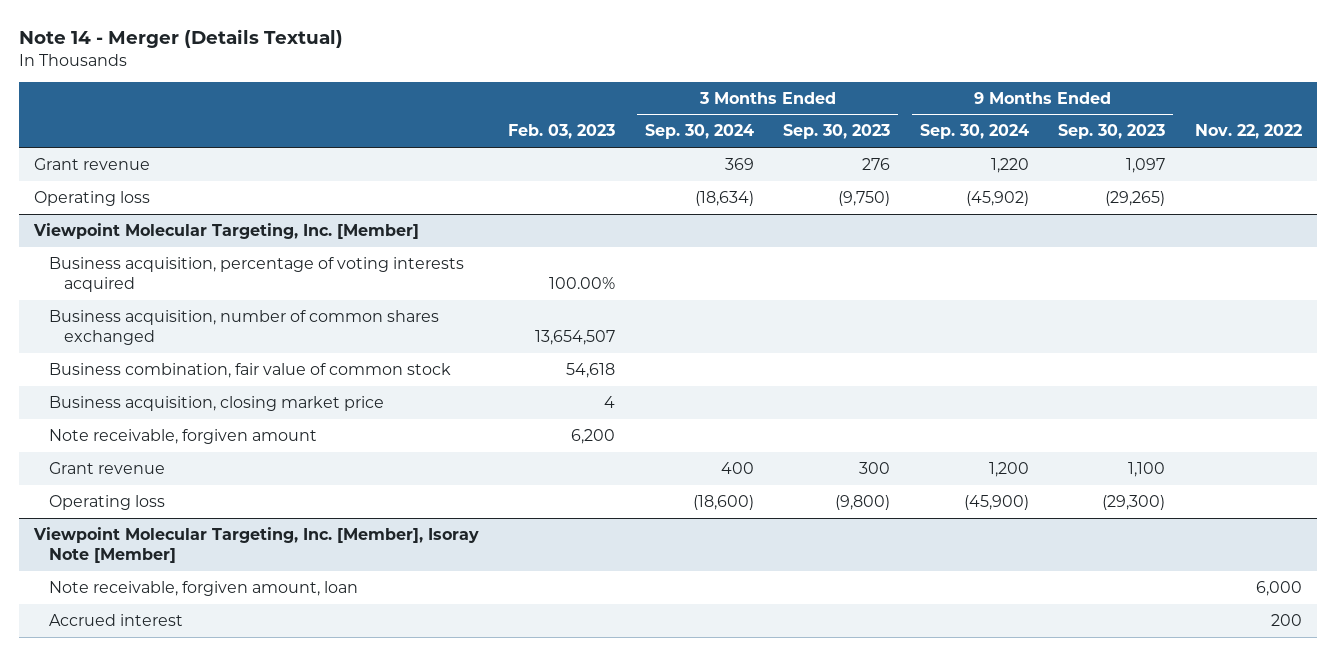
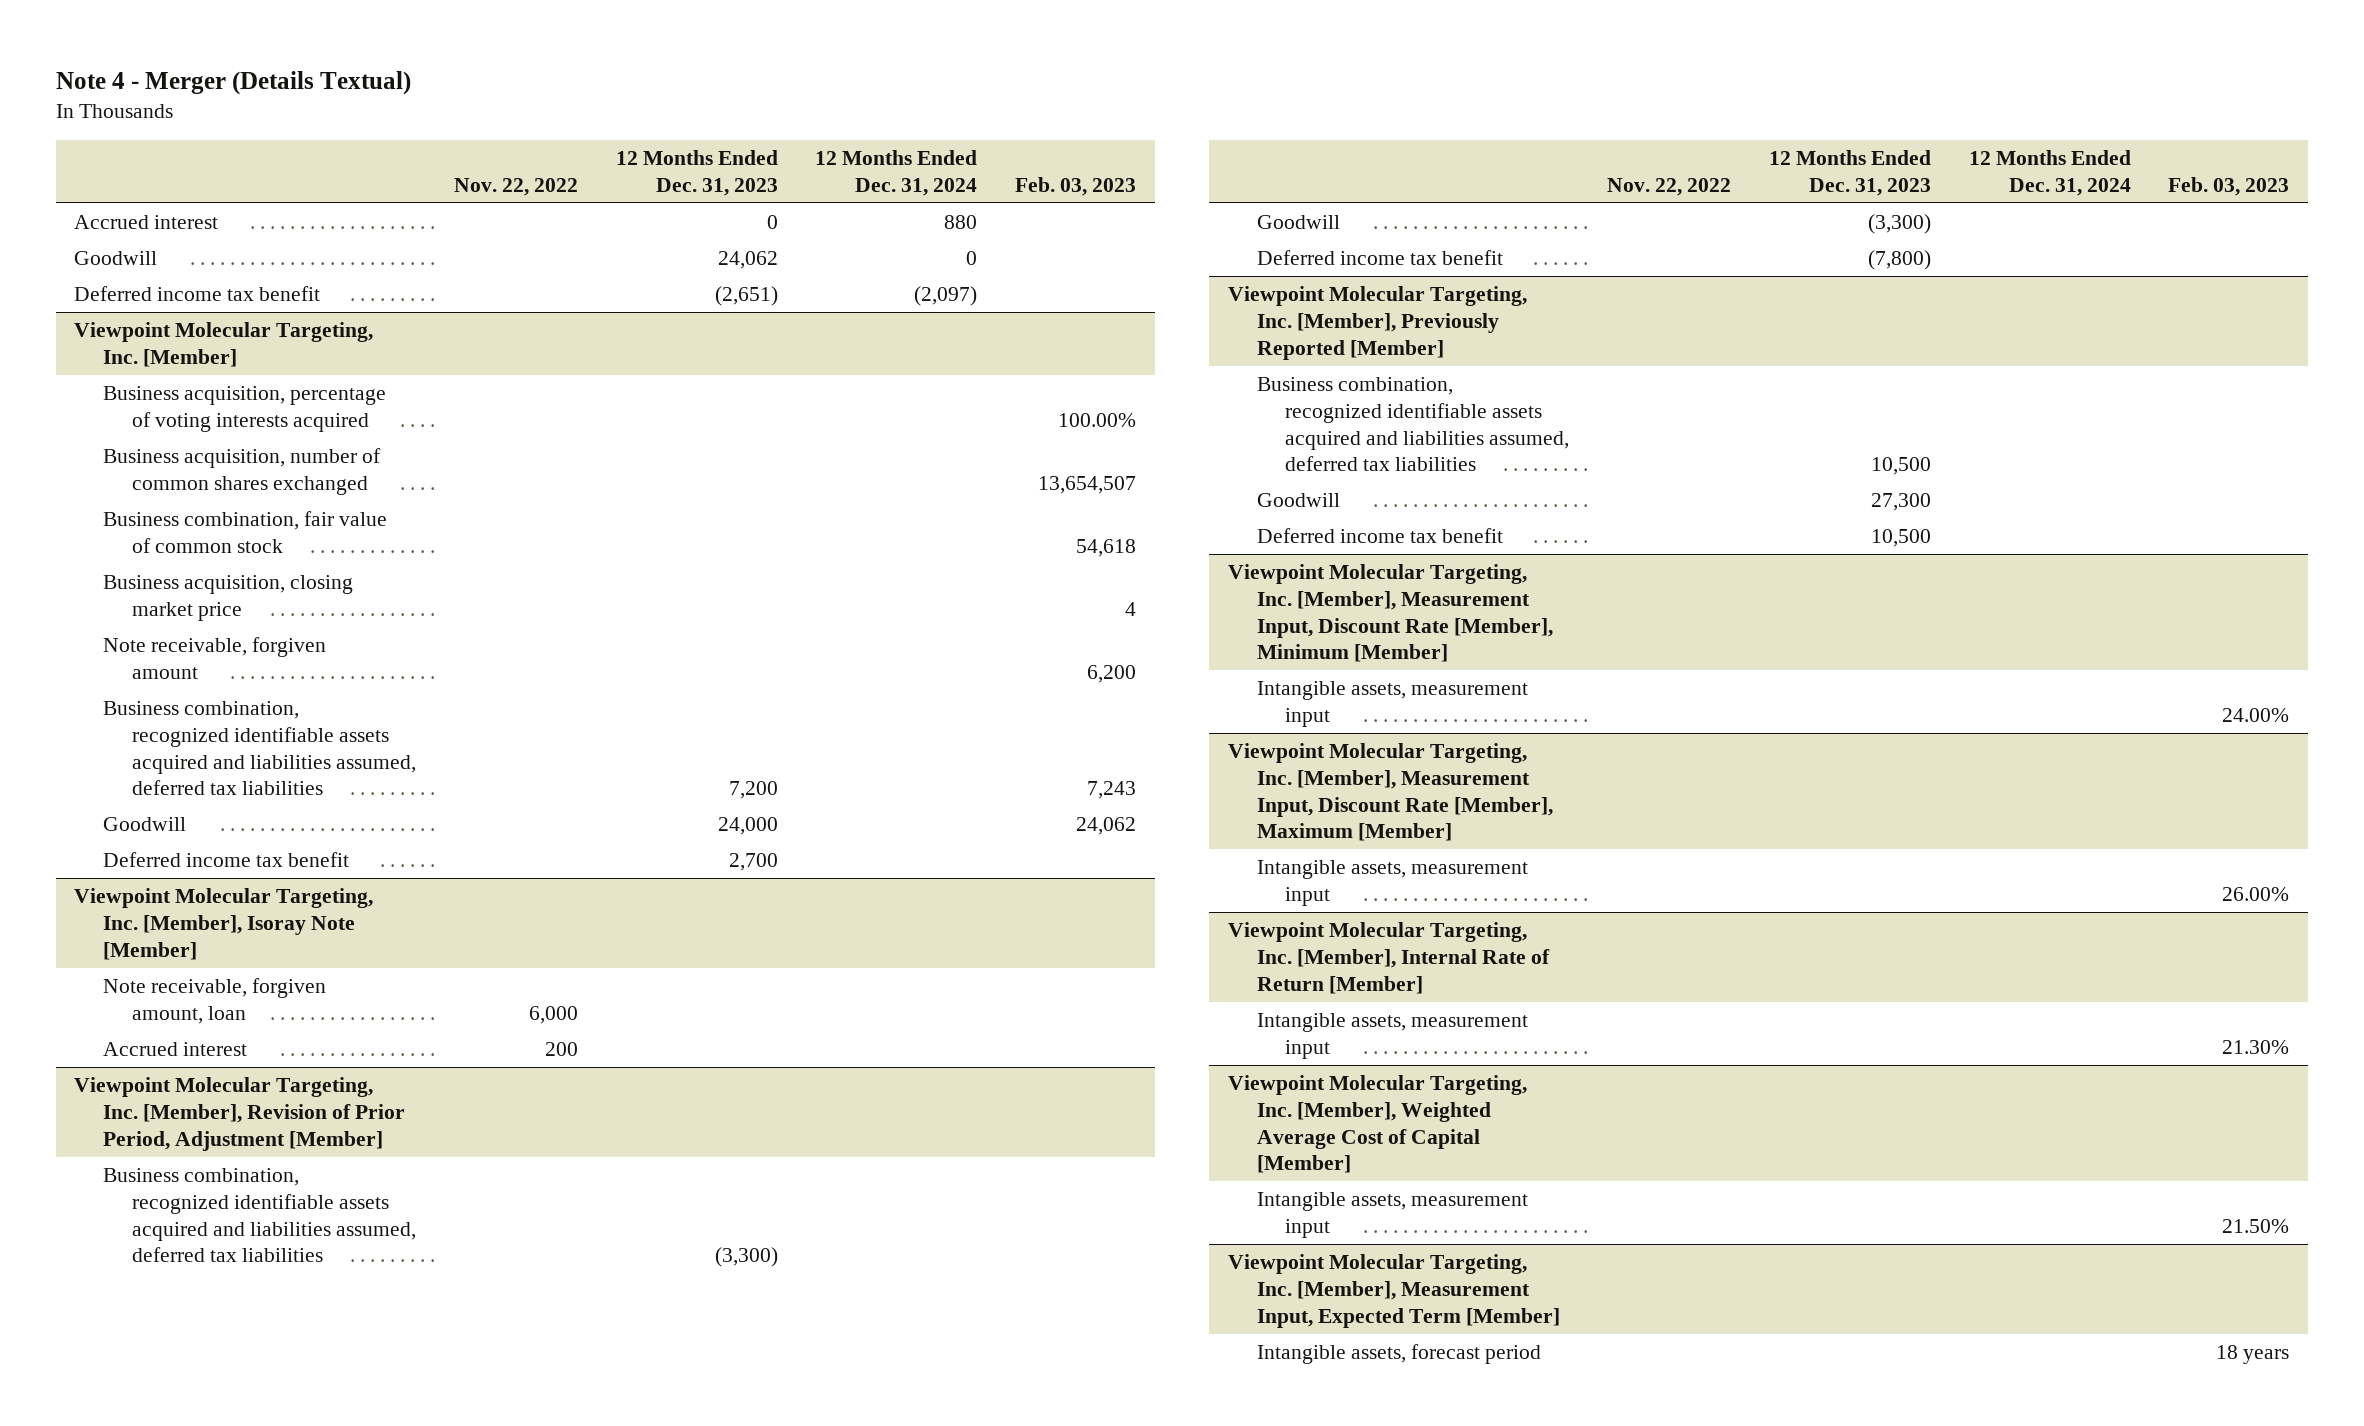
- Note 14 - Merger (Details Textual)
+ Note 4 - Merger (Details Textual)
- | Feb. 03, 2023 | 3 Months Ended Sep. 30, 2024 | 3 Months Ended Sep. 30, 2023 | 9 Months Ended Sep. 30, 2024 | 9 Months Ended Sep. 30, 2023 | Nov. 22, 2022
+ | Nov. 22, 2022 | 12 Months Ended Dec. 31, 2023 | 12 Months Ended Dec. 31, 2024 | Feb. 03, 2023
- Grant revenue | | 369 | 276 | 1,220 | 1,097 |
- Operating loss | | (18,634) | (9,750) | (45,902) | (29,265) |
+ Accrued interest | | 0 | 880 |
+ Goodwill | | 24,062 | 0 |
+ Deferred income tax benefit | | (2,651) | (2,097) |
@ Viewpoint Molecular Targeting, Inc. [Member]
- Grant revenue | | 400 | 300 | 1,200 | 1,100 |
- Operating loss | | (18,600) | (9,800) | (45,900) | (29,300) |
+ Business combination, recognized identifiable assets acquired and liabilities assumed, deferred tax liabilities | | 7,200 | | 7,243
+ Goodwill | | 24,000 | | 24,062
+ Deferred income tax benefit | | 2,700 | |
+ Viewpoint Molecular Targeting, Inc. [Member], Revision of Prior Period, Adjustment [Member]
+ Business combination, recognized identifiable assets acquired and liabilities assumed, deferred tax liabilities | | (3,300) | |
+ Goodwill | | (3,300) | |
+ Deferred income tax benefit | | (7,800) | |
+ Viewpoint Molecular Targeting, Inc. [Member], Previously Reported [Member]
+ Business combination, recognized identifiable assets acquired and liabilities assumed, deferred tax liabilities | | 10,500 | |
+ Goodwill | | 27,300 | |
+ Deferred income tax benefit | | 10,500 | |
+ Viewpoint Molecular Targeting, Inc. [Member], Measurement Input, Discount Rate [Member], Minimum [Member]
+ Intangible assets, measurement input | | | | 24.00%
+ Viewpoint Molecular Targeting, Inc. [Member], Measurement Input, Discount Rate [Member], Maximum [Member]
+ Intangible assets, measurement input | | | | 26.00%
+ Viewpoint Molecular Targeting, Inc. [Member], Internal Rate of Return [Member]
+ Intangible assets, measurement input | | | | 21.30%
+ Viewpoint Molecular Targeting, Inc. [Member], Weighted Average Cost of Capital [Member]
+ Intangible assets, measurement input | | | | 21.50%
+ Viewpoint Molecular Targeting, Inc. [Member], Measurement Input, Expected Term [Member]
+ Intangible assets, forecast period | | | | 18 years

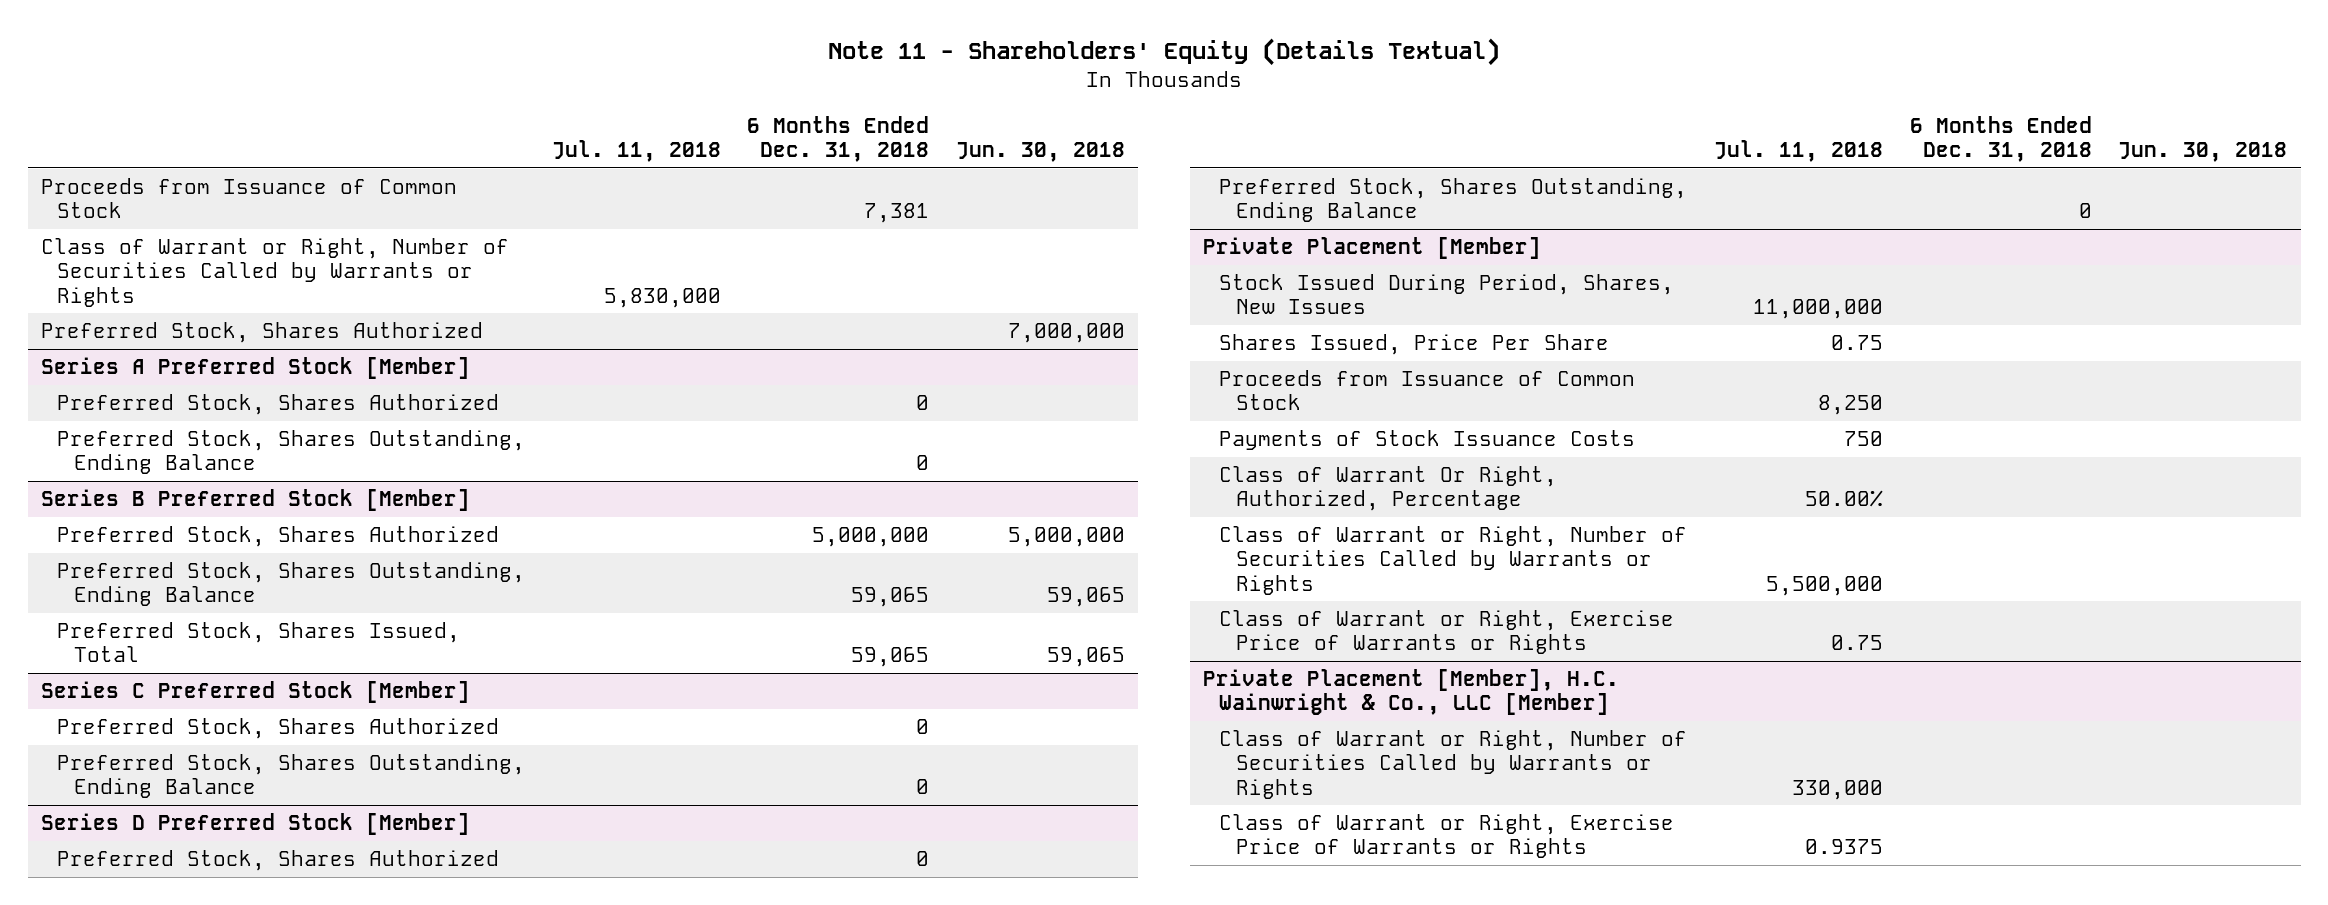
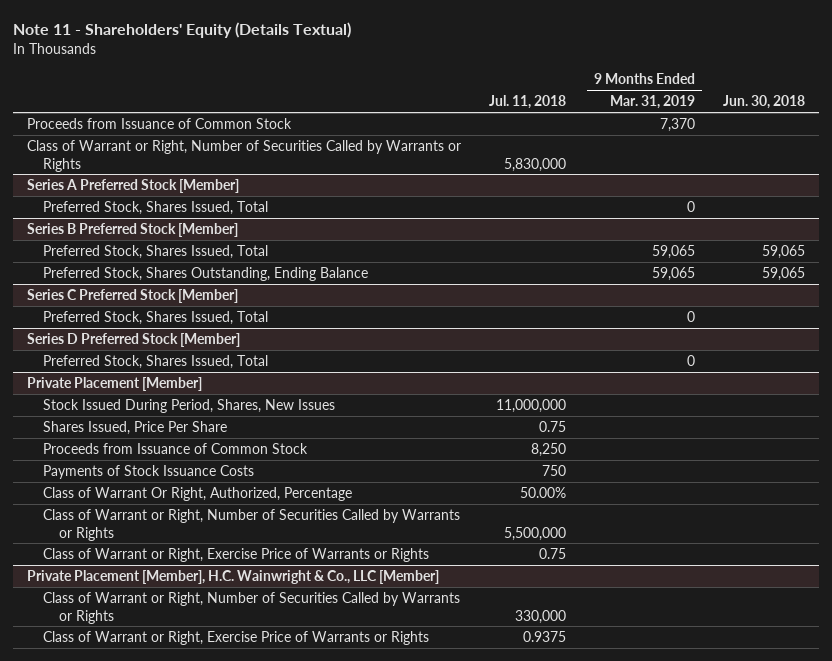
- | Jul. 11, 2018 | 6 Months Ended Dec. 31, 2018 | Jun. 30, 2018
+ | Jul. 11, 2018 | 9 Months Ended Mar. 31, 2019 | Jun. 30, 2018
- Preferred Stock, Shares Authorized | | | 7,000,000
@ Series A Preferred Stock [Member]
- Preferred Stock, Shares Authorized | | 0 |
- Preferred Stock, Shares Outstanding, Ending Balance | | 0 |
+ Preferred Stock, Shares Issued, Total | | 0 |
@ Series B Preferred Stock [Member]
- Preferred Stock, Shares Authorized | | 5,000,000 | 5,000,000
moved down: Preferred Stock, Shares Outstanding, Ending Balance | | 59,065 | 59,065
@ Series C Preferred Stock [Member]
- Preferred Stock, Shares Authorized | | 0 |
- Preferred Stock, Shares Outstanding, Ending Balance | | 0 |
+ Preferred Stock, Shares Issued, Total | | 0 |
@ Series D Preferred Stock [Member]
- Preferred Stock, Shares Authorized | | 0 |
- Preferred Stock, Shares Outstanding, Ending Balance | | 0 |
+ Preferred Stock, Shares Issued, Total | | 0 |

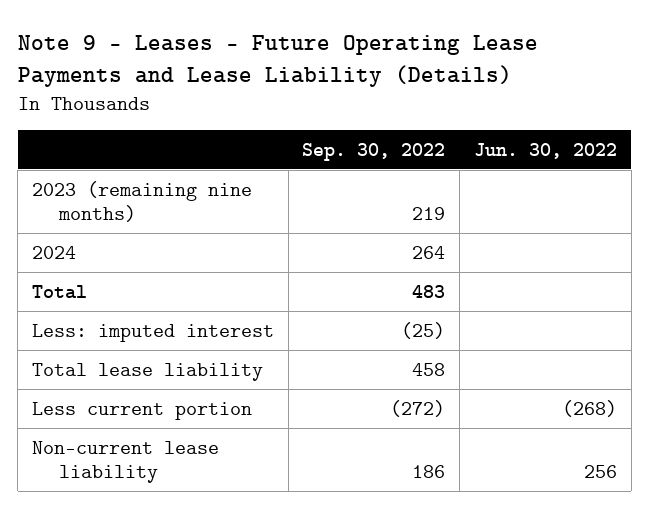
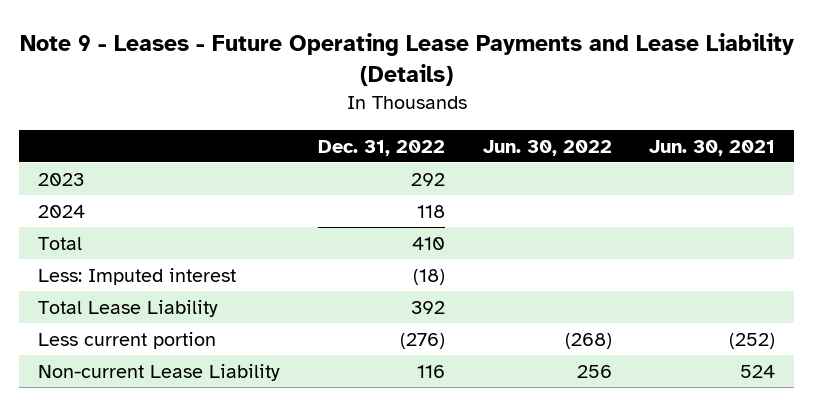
- | Sep. 30, 2022 | Jun. 30, 2022
+ | Dec. 31, 2022 | Jun. 30, 2022 | Jun. 30, 2021
- 2023 (remaining nine months) | 219 |
+ 2023 | 292 | |
- Less: imputed interest | (25) |
- Total lease liability | 458 |
+ Less: Imputed interest | (18) | |
+ Total Lease Liability | 392 | |
- Non-current lease liability | 186 | 256
+ Non-current Lease Liability | 116 | 256 | 524

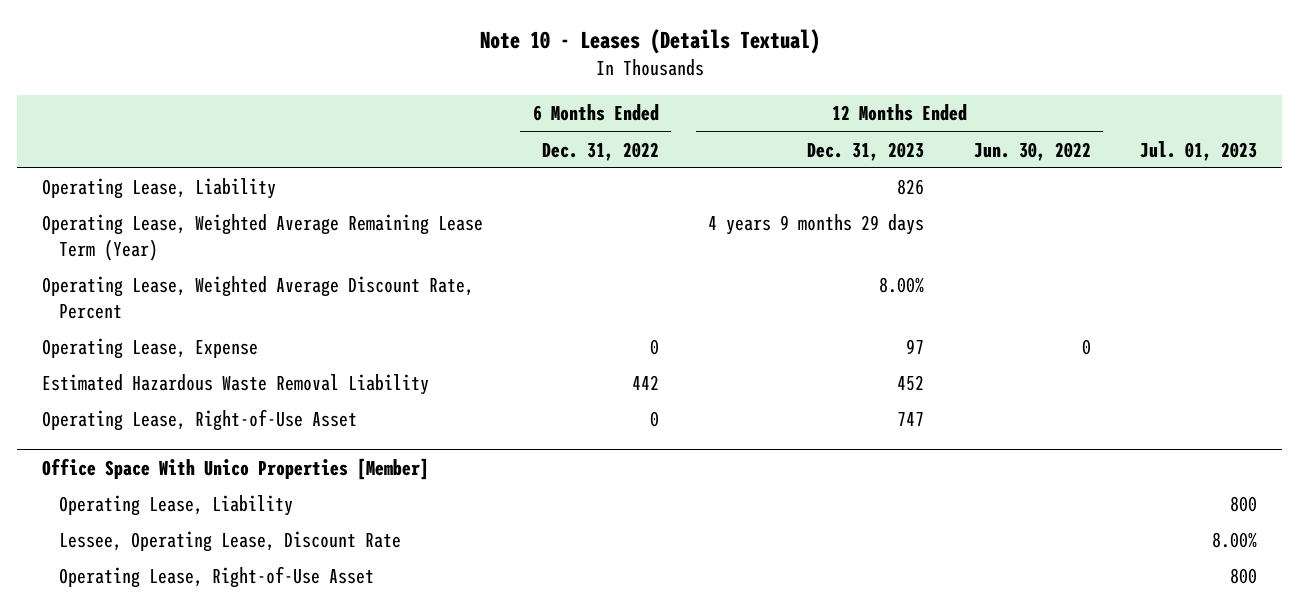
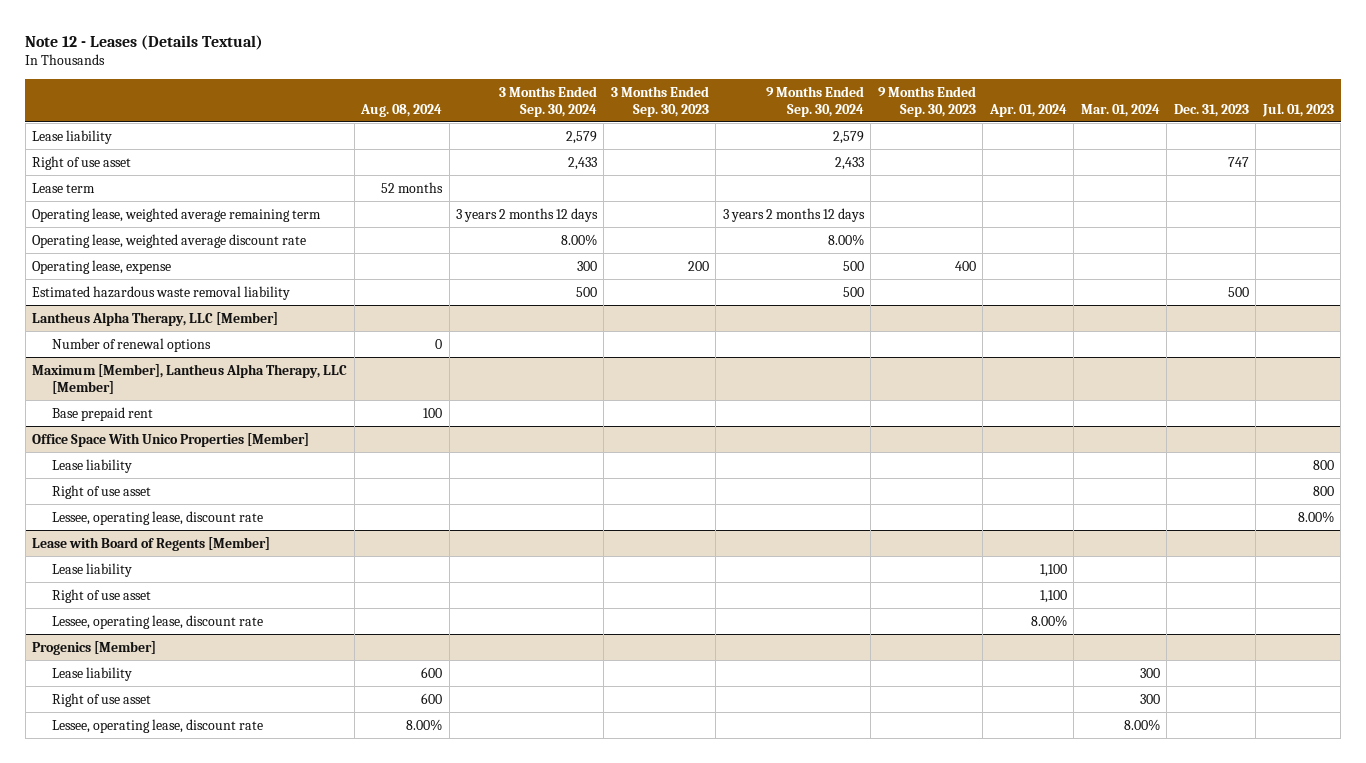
- Note 10 - Leases (Details Textual)
+ Note 12 - Leases (Details Textual)
- | 6 Months Ended Dec. 31, 2022 | 12 Months Ended Dec. 31, 2023 | 12 Months Ended Jun. 30, 2022 | Jul. 01, 2023
+ | Aug. 08, 2024 | 3 Months Ended Sep. 30, 2024 | 3 Months Ended Sep. 30, 2023 | 9 Months Ended Sep. 30, 2024 | 9 Months Ended Sep. 30, 2023 | Apr. 01, 2024 | Mar. 01, 2024 | Dec. 31, 2023 | Jul. 01, 2023
- Operating Lease, Liability | | 826 | |
- Operating Lease, Weighted Average Remaining Lease Term (Year) | | 4 years 9 months 29 days | |
- Operating Lease, Weighted Average Discount Rate, Percent | | 8.00% | |
- Operating Lease, Expense | 0 | 97 | 0 |
- Estimated Hazardous Waste Removal Liability | 442 | 452 | |
- Operating Lease, Right-of-Use Asset | 0 | 747 | |
+ Lease liability | | 2,579 | | 2,579 | | | | |
+ Right of use asset | | 2,433 | | 2,433 | | | | 747 |
+ Lease term | 52 months | | | | | | | |
+ Operating lease, weighted average remaining term | | 3 years 2 months 12 days | | 3 years 2 months 12 days | | | | |
+ Operating lease, weighted average discount rate | | 8.00% | | 8.00% | | | | |
+ Operating lease, expense | | 300 | 200 | 500 | 400 | | | |
+ Estimated hazardous waste removal liability | | 500 | | 500 | | | | 500 |
+ Lantheus Alpha Therapy, LLC [Member]
+ Number of renewal options | 0 | | | | | | | |
+ Maximum [Member], Lantheus Alpha Therapy, LLC [Member]
+ Base prepaid rent | 100 | | | | | | | |
@ Office Space With Unico Properties [Member]
- Operating Lease, Liability | | | | 800
- Lessee, Operating Lease, Discount Rate | | | | 8.00%
- Operating Lease, Right-of-Use Asset | | | | 800
+ Lease liability | | | | | | | | | 800
+ Right of use asset | | | | | | | | | 800
+ Lessee, operating lease, discount rate | | | | | | | | | 8.00%
+ Lease with Board of Regents [Member]
+ Lease liability | | | | | | 1,100 | | |
+ Right of use asset | | | | | | 1,100 | | |
+ Lessee, operating lease, discount rate | | | | | | 8.00% | | |
+ Progenics [Member]
+ Lease liability | 600 | | | | | | 300 | |
+ Right of use asset | 600 | | | | | | 300 | |
+ Lessee, operating lease, discount rate | 8.00% | | | | | | 8.00% | |

